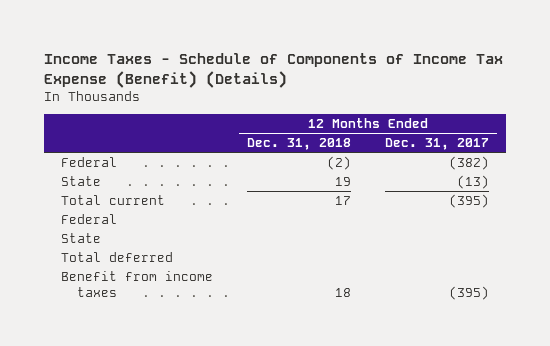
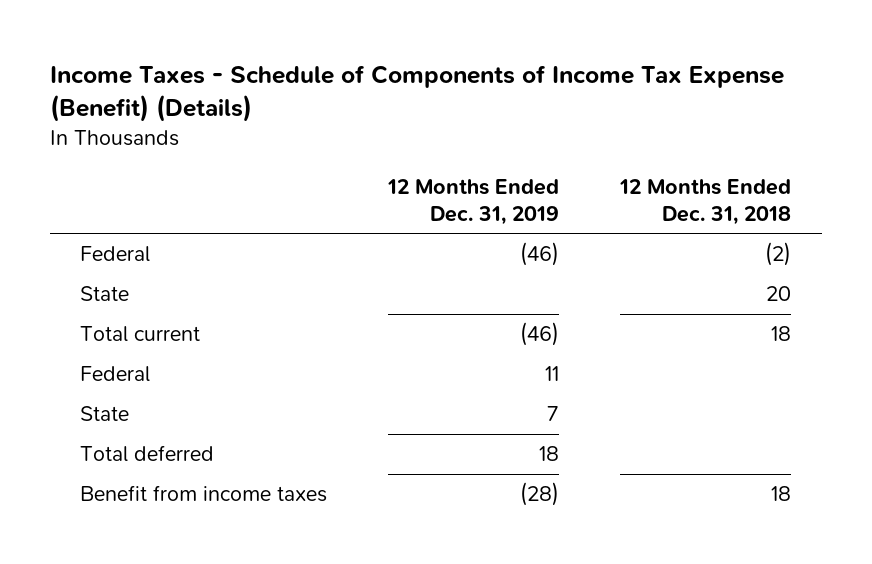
- | 12 Months Ended Dec. 31, 2018 | 12 Months Ended Dec. 31, 2017
+ | 12 Months Ended Dec. 31, 2019 | 12 Months Ended Dec. 31, 2018
- State | 19 | (13)
- Total current | 17 | (395)
+ State | | 20
+ Total current | (46) | 18

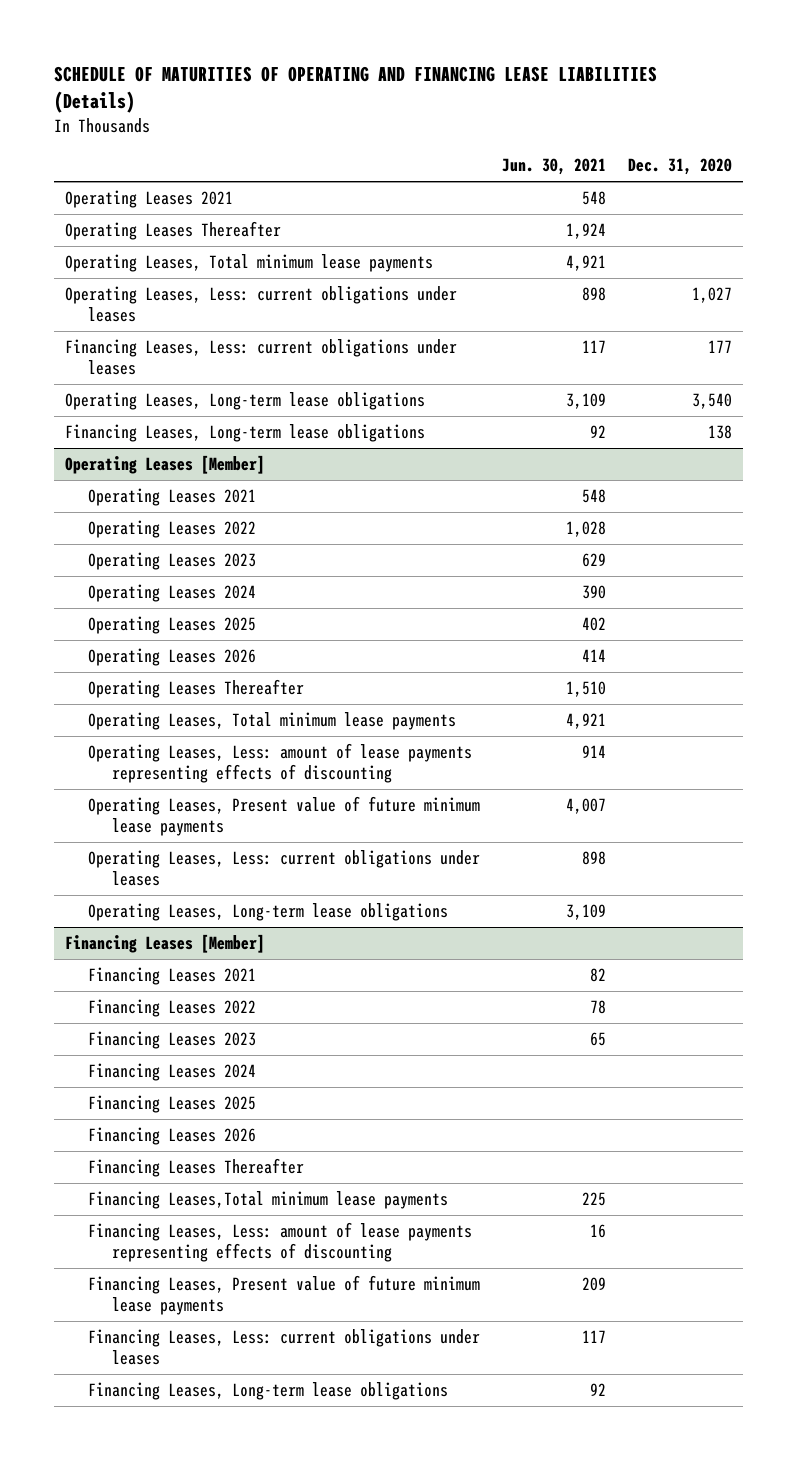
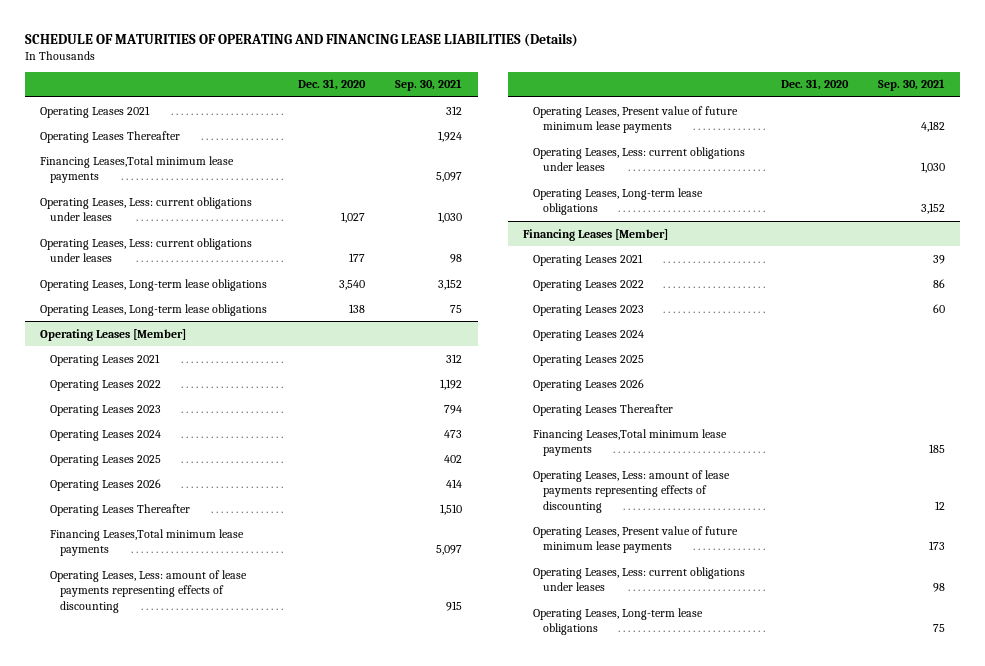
- | Jun. 30, 2021 | Dec. 31, 2020
+ | Dec. 31, 2020 | Sep. 30, 2021
- Operating Leases, Total minimum lease payments | 4,921 |
+ Financing Leases,Total minimum lease payments | | 5,097
- Financing Leases, Less: current obligations under leases | 117 | 177
+ Operating Leases, Less: current obligations under leases | 177 | 98
- Financing Leases, Long-term lease obligations | 92 | 138
+ Operating Leases, Long-term lease obligations | 138 | 75
@ Operating Leases [Member]
- Operating Leases, Total minimum lease payments | 4,921 |
+ Financing Leases,Total minimum lease payments | | 5,097
@ Financing Leases [Member]
- Financing Leases 2021 | 82 |
- Financing Leases 2022 | 78 |
- Financing Leases 2023 | 65 |
- Financing Leases 2024
- Financing Leases 2025
- Financing Leases 2026
- Financing Leases Thereafter
+ Operating Leases 2021 | | 39
+ Operating Leases 2022 | | 86
+ Operating Leases 2023 | | 60
+ Operating Leases 2024
+ Operating Leases 2025
+ Operating Leases 2026
+ Operating Leases Thereafter
- Financing Leases, Less: amount of lease payments representing effects of discounting | 16 |
- Financing Leases, Present value of future minimum lease payments | 209 |
- Financing Leases, Less: current obligations under leases | 117 |
- Financing Leases, Long-term lease obligations | 92 |
+ Operating Leases, Less: amount of lease payments representing effects of discounting | | 12
+ Operating Leases, Present value of future minimum lease payments | | 173
+ Operating Leases, Less: current obligations under leases | | 98
+ Operating Leases, Long-term lease obligations | | 75

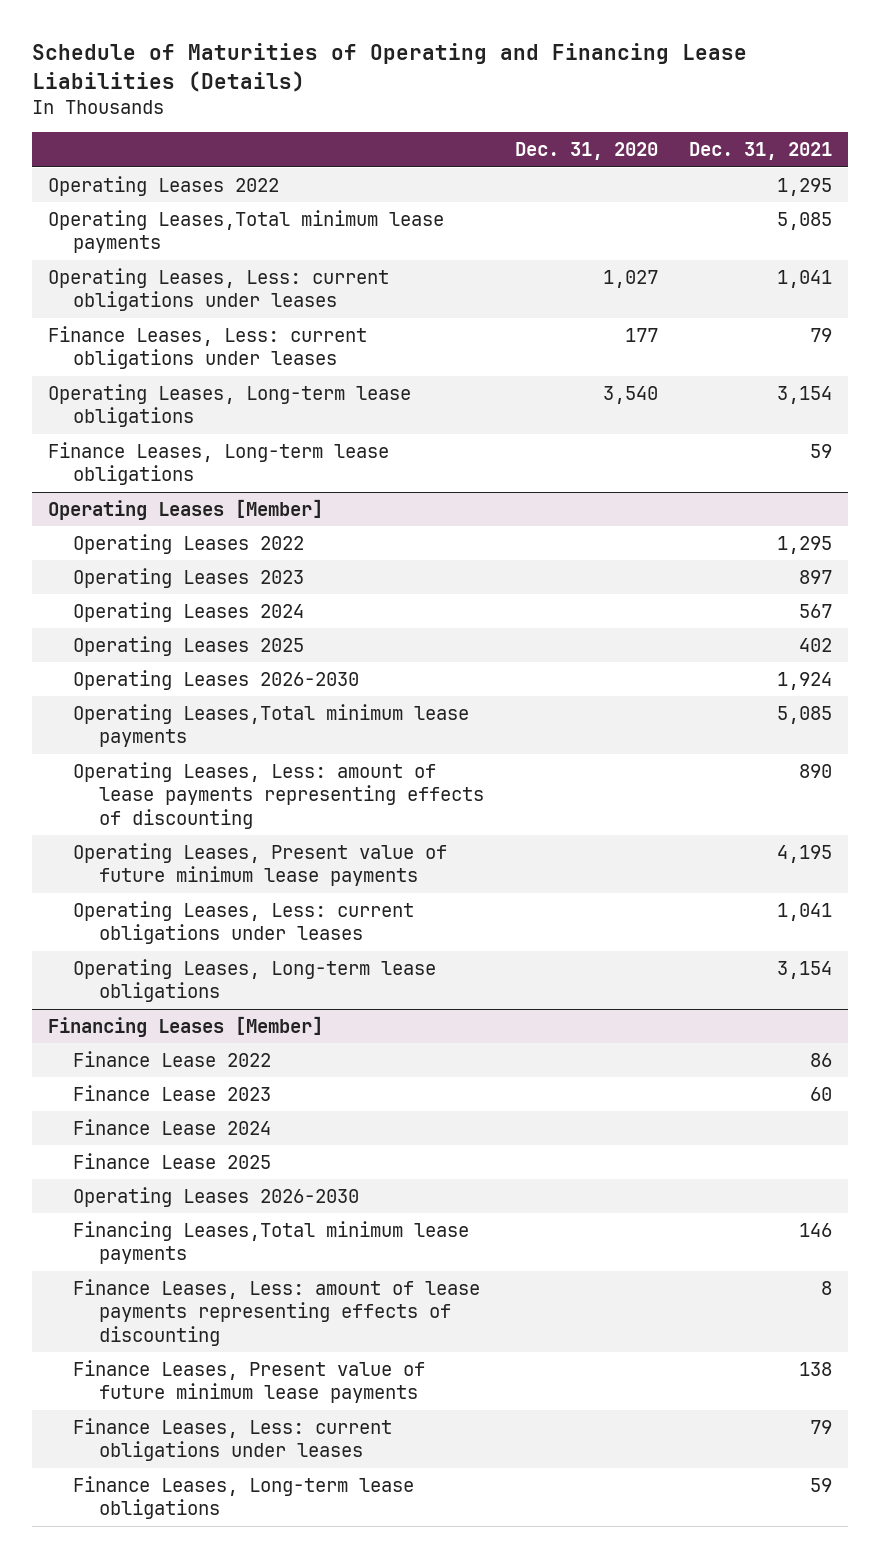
- SCHEDULE OF MATURITIES OF OPERATING AND FINANCING LEASE LIABILITIES (Details)
+ Schedule of Maturities of Operating and Financing Lease Liabilities (Details)
- | Dec. 31, 2020 | Sep. 30, 2021
+ | Dec. 31, 2020 | Dec. 31, 2021
- Operating Leases 2021 | | 312
- Operating Leases Thereafter | | 1,924
- Financing Leases,Total minimum lease payments | | 5,097
+ Operating Leases 2022 | | 1,295
+ Operating Leases,Total minimum lease payments | | 5,085
- Operating Leases, Less: current obligations under leases | 177 | 98
+ Finance Leases, Less: current obligations under leases | 177 | 79
- Operating Leases, Long-term lease obligations | 138 | 75
+ Finance Leases, Long-term lease obligations | | 59
@ Operating Leases [Member]
- Operating Leases 2021 | | 312
- Operating Leases 2026 | | 414
- Operating Leases Thereafter | | 1,510
- Financing Leases,Total minimum lease payments | | 5,097
+ Operating Leases 2026-2030 | | 1,924
+ Operating Leases,Total minimum lease payments | | 5,085
@ Financing Leases [Member]
- Operating Leases 2021 | | 39
- Operating Leases 2022 | | 86
- Operating Leases 2023 | | 60
- Operating Leases 2024
- Operating Leases 2025
- Operating Leases 2026
- Operating Leases Thereafter
+ Finance Lease 2022 | | 86
+ Finance Lease 2023 | | 60
+ Finance Lease 2024
+ Finance Lease 2025
+ Operating Leases 2026-2030
- Operating Leases, Less: amount of lease payments representing effects of discounting | | 12
- Operating Leases, Present value of future minimum lease payments | | 173
- Operating Leases, Less: current obligations under leases | | 98
- Operating Leases, Long-term lease obligations | | 75
+ Finance Leases, Less: amount of lease payments representing effects of discounting | | 8
+ Finance Leases, Present value of future minimum lease payments | | 138
+ Finance Leases, Less: current obligations under leases | | 79
+ Finance Leases, Long-term lease obligations | | 59

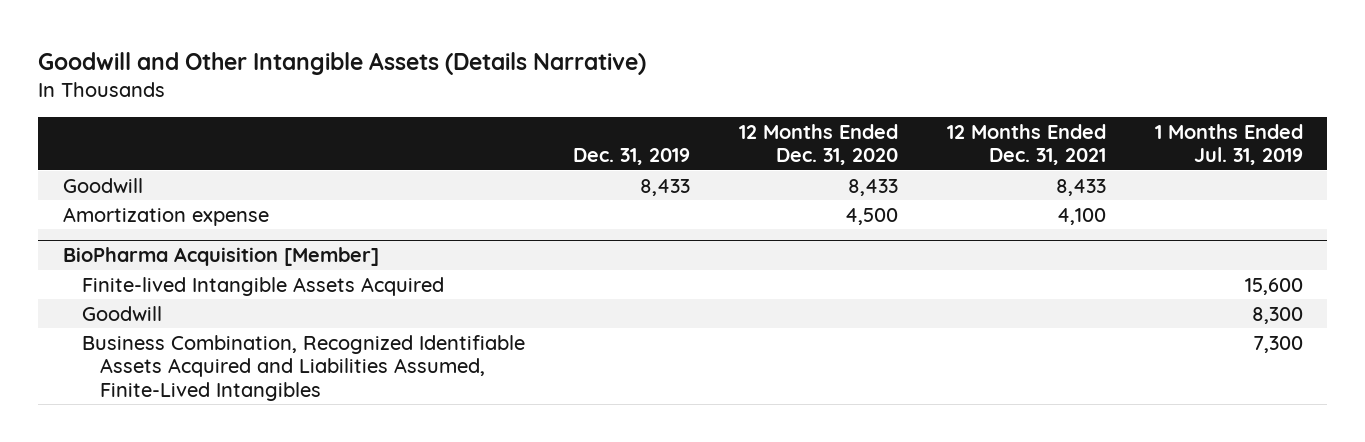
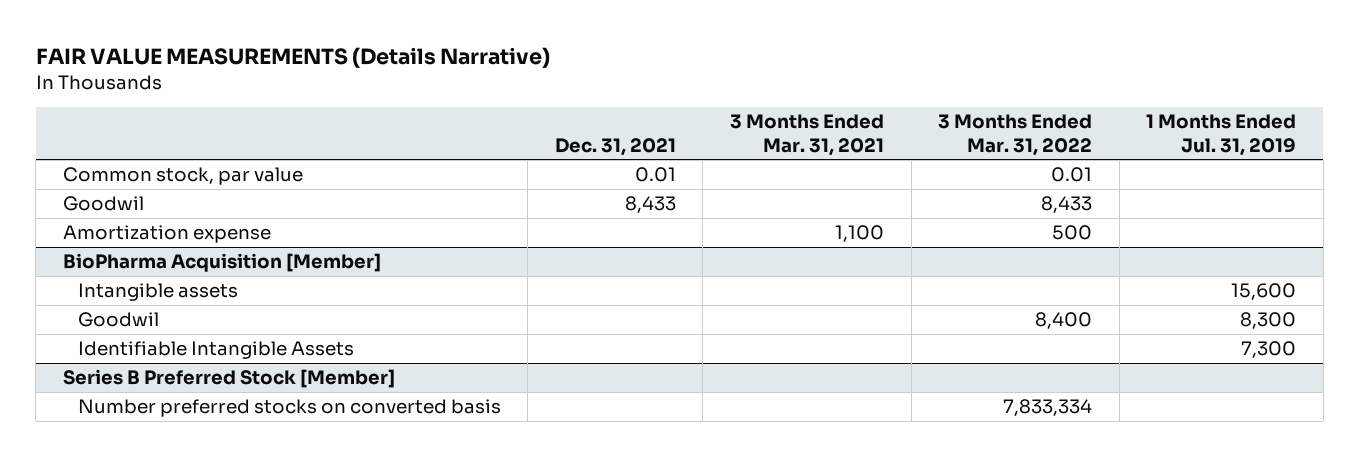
- Goodwill and Other Intangible Assets (Details Narrative)
+ FAIR VALUE MEASUREMENTS (Details Narrative)
- | Dec. 31, 2019 | 12 Months Ended Dec. 31, 2020 | 12 Months Ended Dec. 31, 2021 | 1 Months Ended Jul. 31, 2019
+ | Dec. 31, 2021 | 3 Months Ended Mar. 31, 2021 | 3 Months Ended Mar. 31, 2022 | 1 Months Ended Jul. 31, 2019
- Goodwill | 8,433 | 8,433 | 8,433 |
+ Common stock, par value | 0.01 | | 0.01 |
+ Goodwil | 8,433 | | 8,433 |
@ BioPharma Acquisition [Member]
- Finite-lived Intangible Assets Acquired | | | | 15,600
- Goodwill | | | | 8,300
- Business Combination, Recognized Identifiable Assets Acquired and Liabilities Assumed, Finite-Lived Intangibles | | | | 7,300
+ Intangible assets | | | | 15,600
+ Goodwil | | | 8,400 | 8,300
+ Identifiable Intangible Assets | | | | 7,300
+ Series B Preferred Stock [Member]
+ Number preferred stocks on converted basis | | | 7,833,334 |

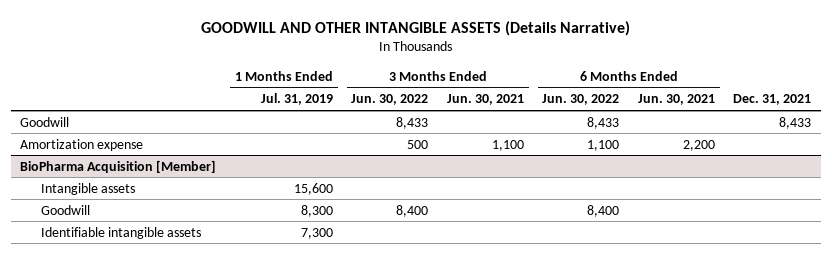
- FAIR VALUE MEASUREMENTS (Details Narrative)
+ GOODWILL AND OTHER INTANGIBLE ASSETS (Details Narrative)
- | Dec. 31, 2021 | 3 Months Ended Mar. 31, 2021 | 3 Months Ended Mar. 31, 2022 | 1 Months Ended Jul. 31, 2019
+ | 1 Months Ended Jul. 31, 2019 | 3 Months Ended Jun. 30, 2022 | 3 Months Ended Jun. 30, 2021 | 6 Months Ended Jun. 30, 2022 | 6 Months Ended Jun. 30, 2021 | Dec. 31, 2021
- Common stock, par value | 0.01 | | 0.01 |
- Goodwil | 8,433 | | 8,433 |
+ Goodwill | | 8,433 | | 8,433 | | 8,433
@ BioPharma Acquisition [Member]
- Goodwil | | | 8,400 | 8,300
- Identifiable Intangible Assets | | | | 7,300
- Series B Preferred Stock [Member]
- Number preferred stocks on converted basis | | | 7,833,334 |
@ BioPharma Acquisition [Member]
+ Goodwill | 8,300 | 8,400 | | 8,400 | |
+ Identifiable intangible assets | 7,300 | | | | |

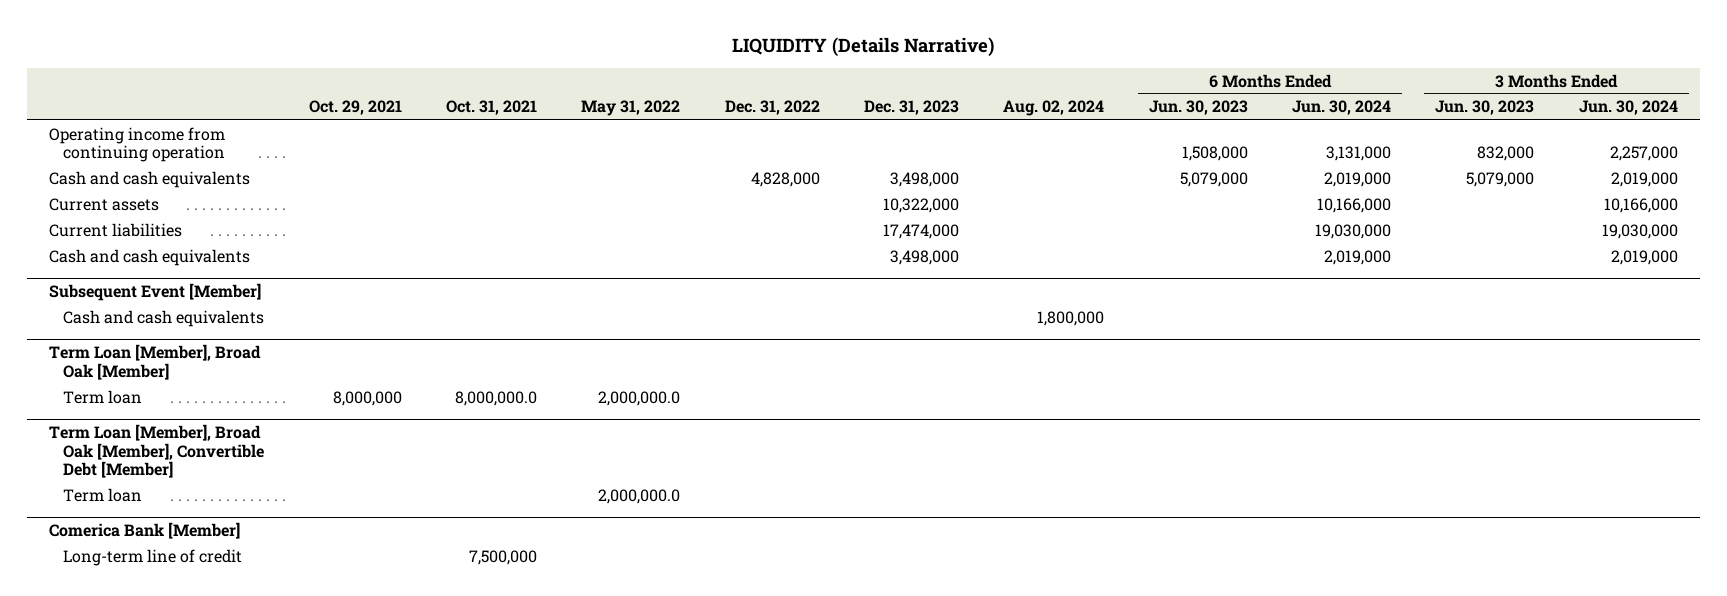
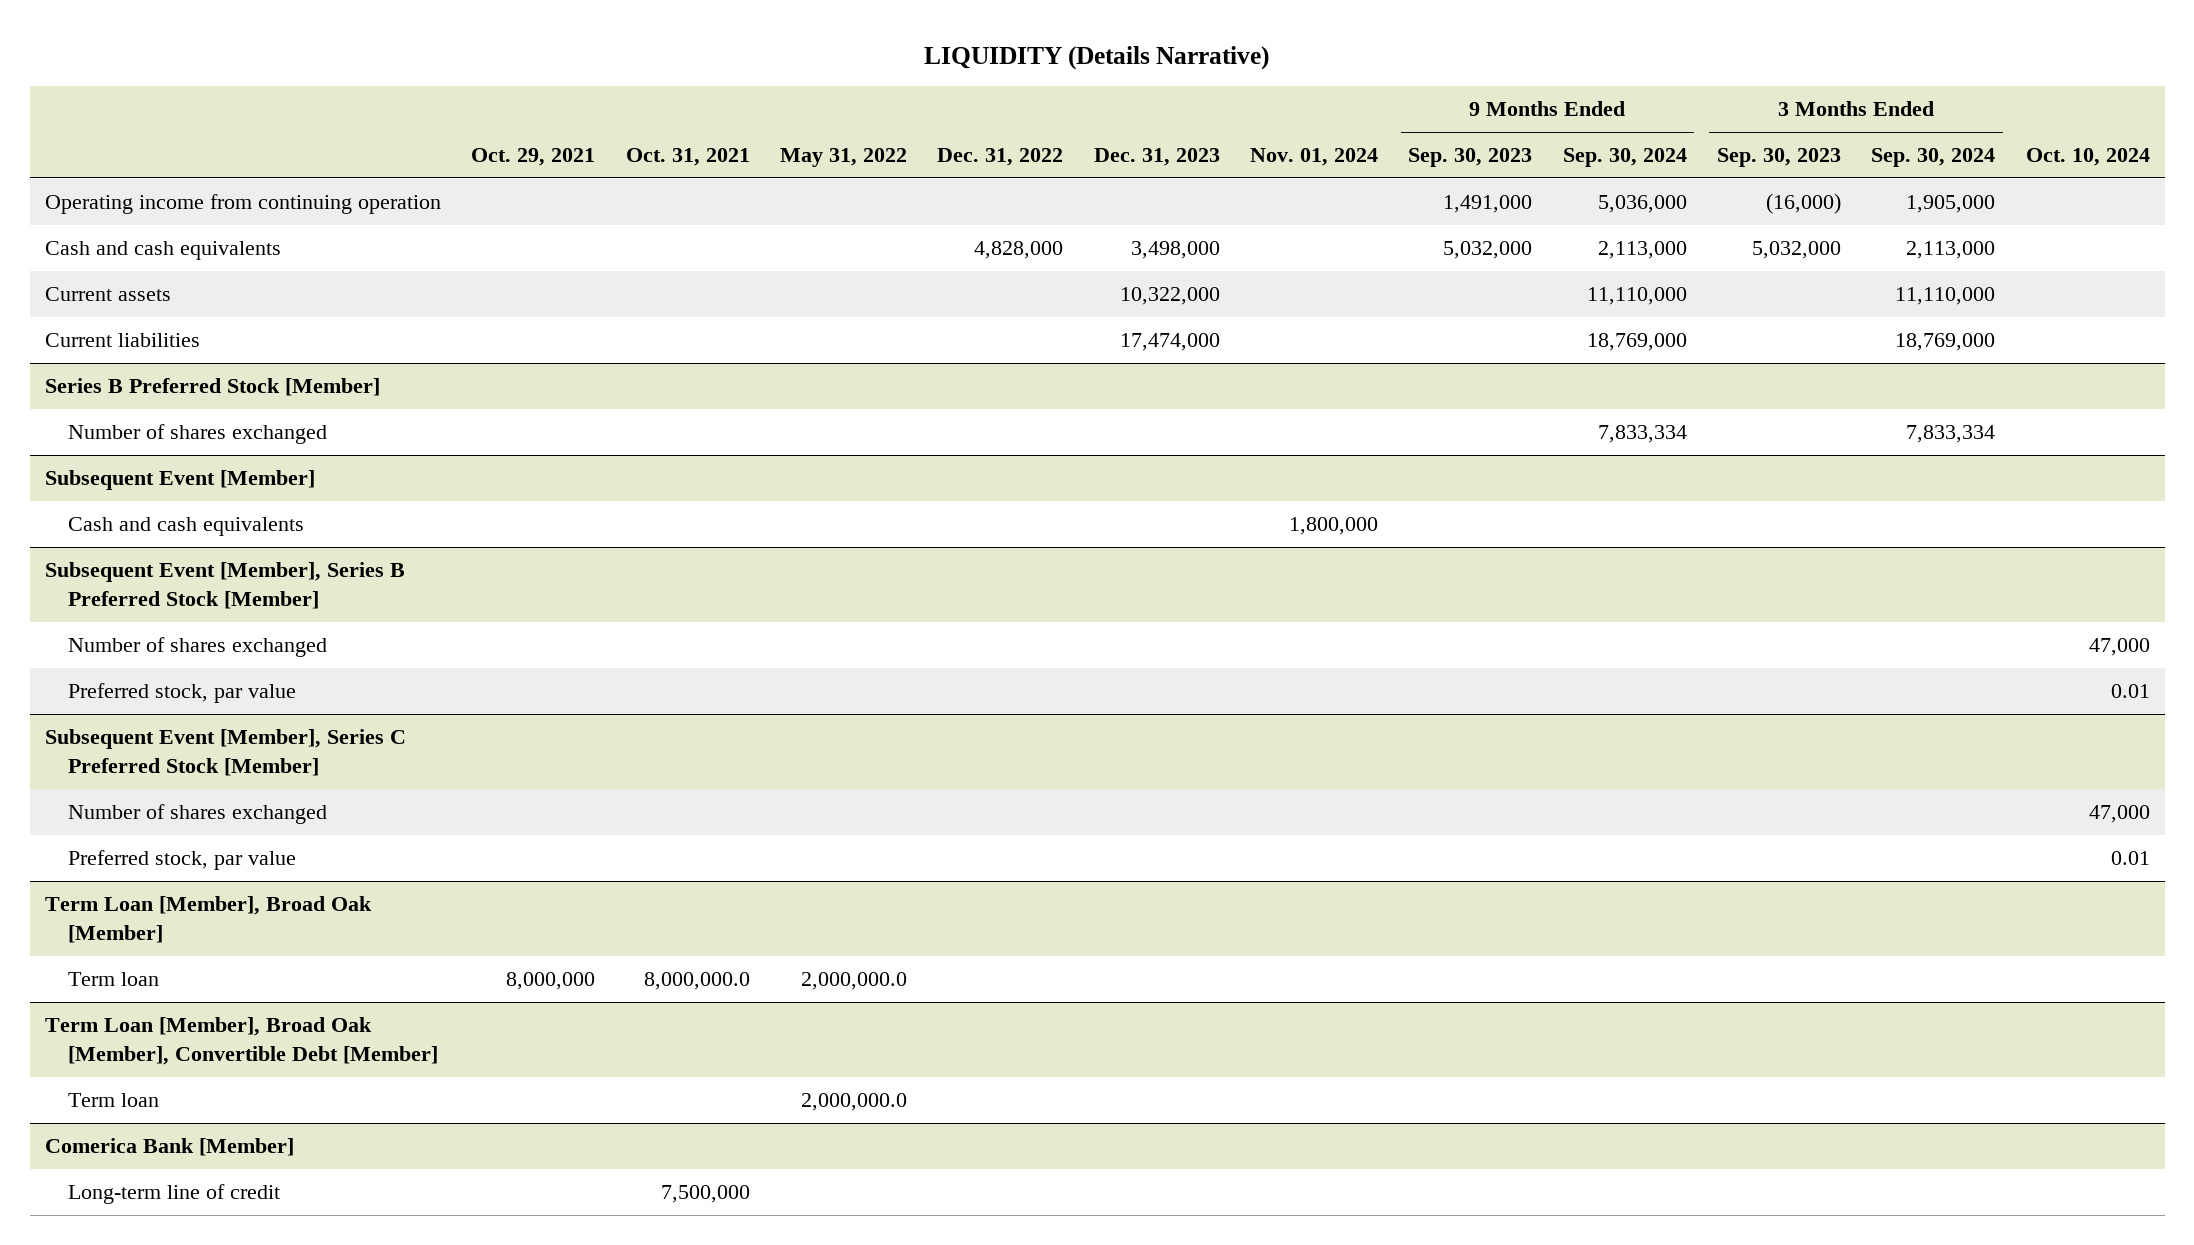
- | Oct. 29, 2021 | Oct. 31, 2021 | May 31, 2022 | Dec. 31, 2022 | Dec. 31, 2023 | Aug. 02, 2024 | 6 Months Ended Jun. 30, 2023 | 6 Months Ended Jun. 30, 2024 | 3 Months Ended Jun. 30, 2023 | 3 Months Ended Jun. 30, 2024
+ | Oct. 29, 2021 | Oct. 31, 2021 | May 31, 2022 | Dec. 31, 2022 | Dec. 31, 2023 | Nov. 01, 2024 | 9 Months Ended Sep. 30, 2023 | 9 Months Ended Sep. 30, 2024 | 3 Months Ended Sep. 30, 2023 | 3 Months Ended Sep. 30, 2024 | Oct. 10, 2024
- Cash and cash equivalents | | | | | 3,498,000 | | | 2,019,000 | | 2,019,000
+ Series B Preferred Stock [Member]
+ Number of shares exchanged | | | | | | | | 7,833,334 | | 7,833,334 |
+ Subsequent Event [Member], Series B Preferred Stock [Member]
+ Number of shares exchanged | | | | | | | | | | | 47,000
+ Preferred stock, par value | | | | | | | | | | | 0.01
+ Subsequent Event [Member], Series C Preferred Stock [Member]
+ Number of shares exchanged | | | | | | | | | | | 47,000
+ Preferred stock, par value | | | | | | | | | | | 0.01

